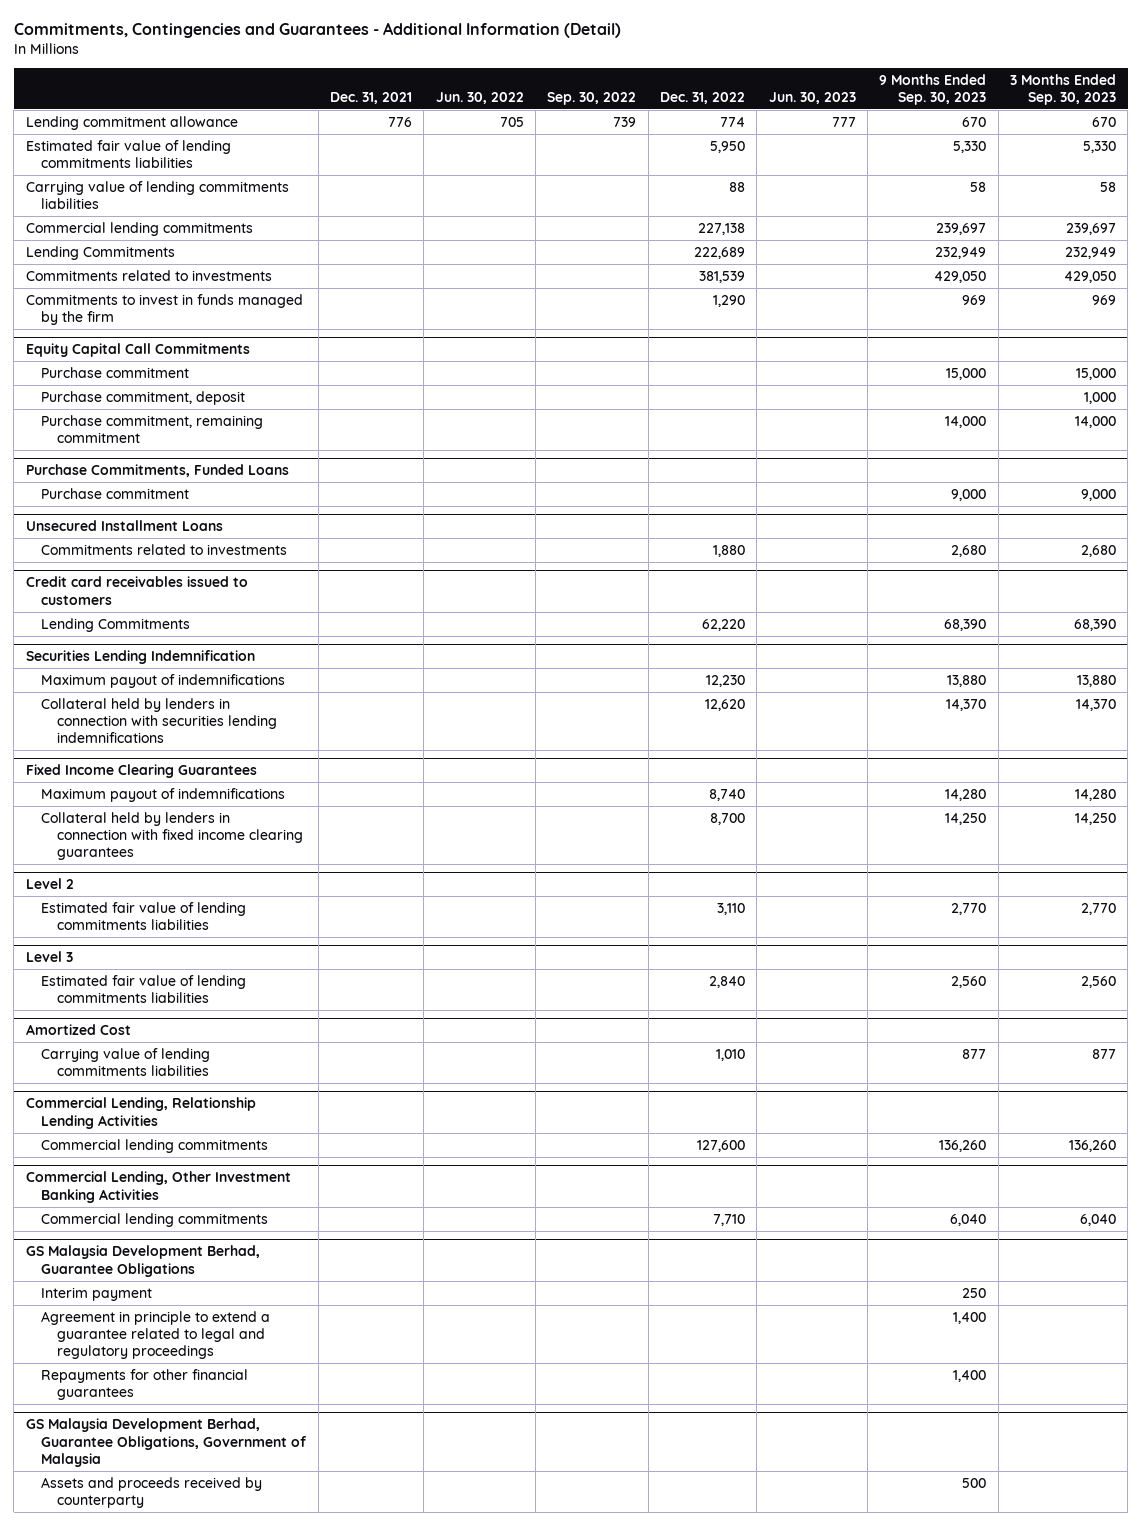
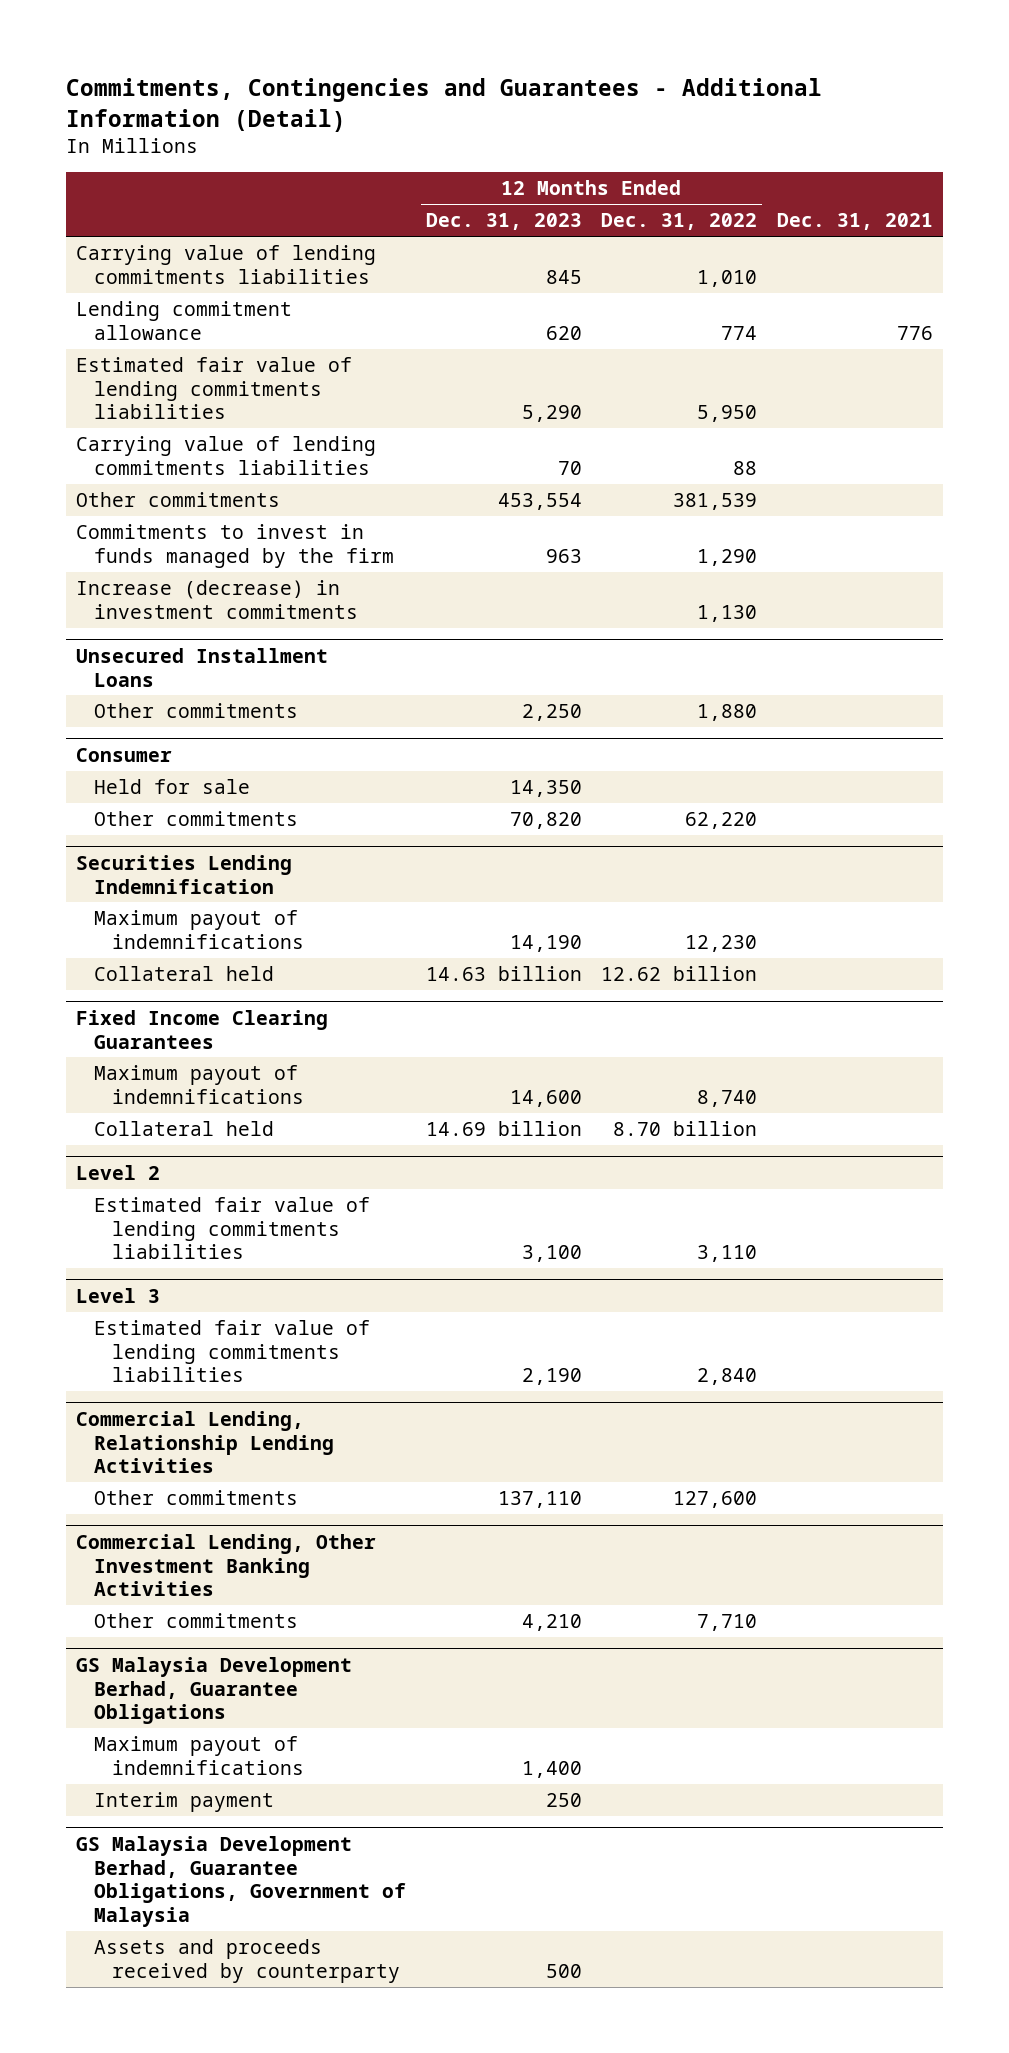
- | Dec. 31, 2021 | Jun. 30, 2022 | Sep. 30, 2022 | Dec. 31, 2022 | Jun. 30, 2023 | 9 Months Ended Sep. 30, 2023 | 3 Months Ended Sep. 30, 2023
+ | 12 Months Ended Dec. 31, 2023 | 12 Months Ended Dec. 31, 2022 | Dec. 31, 2021
+ Carrying value of lending commitments liabilities | 845 | 1,010 |
- Commercial lending commitments | | | | 227,138 | | 239,697 | 239,697
- Lending Commitments | | | | 222,689 | | 232,949 | 232,949
- Commitments related to investments | | | | 381,539 | | 429,050 | 429,050
+ Other commitments | 453,554 | 381,539 |
- Equity Capital Call Commitments
- Purchase commitment | | | | | | 15,000 | 15,000
- Purchase commitment, deposit | | | | | | | 1,000
- Purchase commitment, remaining commitment | | | | | | 14,000 | 14,000
- Purchase Commitments, Funded Loans
- Purchase commitment | | | | | | 9,000 | 9,000
+ Increase (decrease) in investment commitments | | 1,130 |
@ Unsecured Installment Loans
- Commitments related to investments | | | | 1,880 | | 2,680 | 2,680
- Credit card receivables issued to customers
- Lending Commitments | | | | 62,220 | | 68,390 | 68,390
@ Unsecured Installment Loans
+ Other commitments | 2,250 | 1,880 |
+ Consumer
+ Held for sale | 14,350 | |
+ Other commitments | 70,820 | 62,220 |
@ Securities Lending Indemnification
- Collateral held by lenders in connection with securities lending indemnifications | | | | 12,620 | | 14,370 | 14,370
+ Collateral held | 14.63 billion | 12.62 billion |
@ Fixed Income Clearing Guarantees
- Collateral held by lenders in connection with fixed income clearing guarantees | | | | 8,700 | | 14,250 | 14,250
+ Collateral held | 14.69 billion | 8.70 billion |
- Amortized Cost
- Carrying value of lending commitments liabilities | | | | 1,010 | | 877 | 877
@ Commercial Lending, Relationship Lending Activities
- Commercial lending commitments | | | | 127,600 | | 136,260 | 136,260
+ Other commitments | 137,110 | 127,600 |
@ Commercial Lending, Other Investment Banking Activities
- Commercial lending commitments | | | | 7,710 | | 6,040 | 6,040
+ Other commitments | 4,210 | 7,710 |
@ GS Malaysia Development Berhad, Guarantee Obligations
+ Maximum payout of indemnifications | 1,400 | |
- Agreement in principle to extend a guarantee related to legal and regulatory proceedings | | | | | | 1,400 |
- Repayments for other financial guarantees | | | | | | 1,400 |

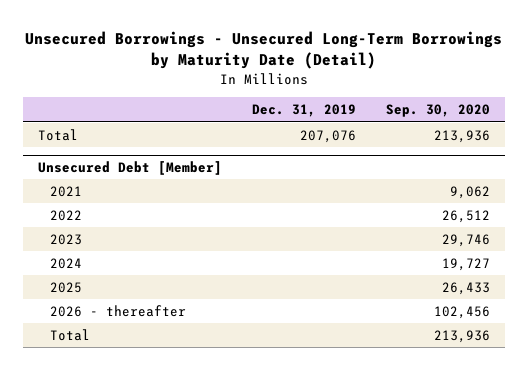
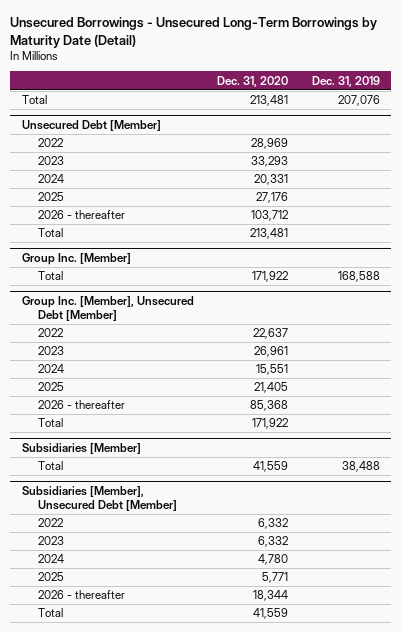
- | Dec. 31, 2019 | Sep. 30, 2020
+ | Dec. 31, 2020 | Dec. 31, 2019
@ Unsecured Debt [Member]
- 2021 | | 9,062
+ Group Inc. [Member]
+ Total | 171,922 | 168,588
+ Group Inc. [Member], Unsecured Debt [Member]
+ 2022 | 22,637 |
+ 2023 | 26,961 |
+ 2024 | 15,551 |
+ 2025 | 21,405 |
+ 2026 - thereafter | 85,368 |
+ Total | 171,922 |
+ Subsidiaries [Member]
+ Total | 41,559 | 38,488
+ Subsidiaries [Member], Unsecured Debt [Member]
+ 2022 | 6,332 |
+ 2023 | 6,332 |
+ 2024 | 4,780 |
+ 2025 | 5,771 |
+ 2026 - thereafter | 18,344 |
+ Total | 41,559 |

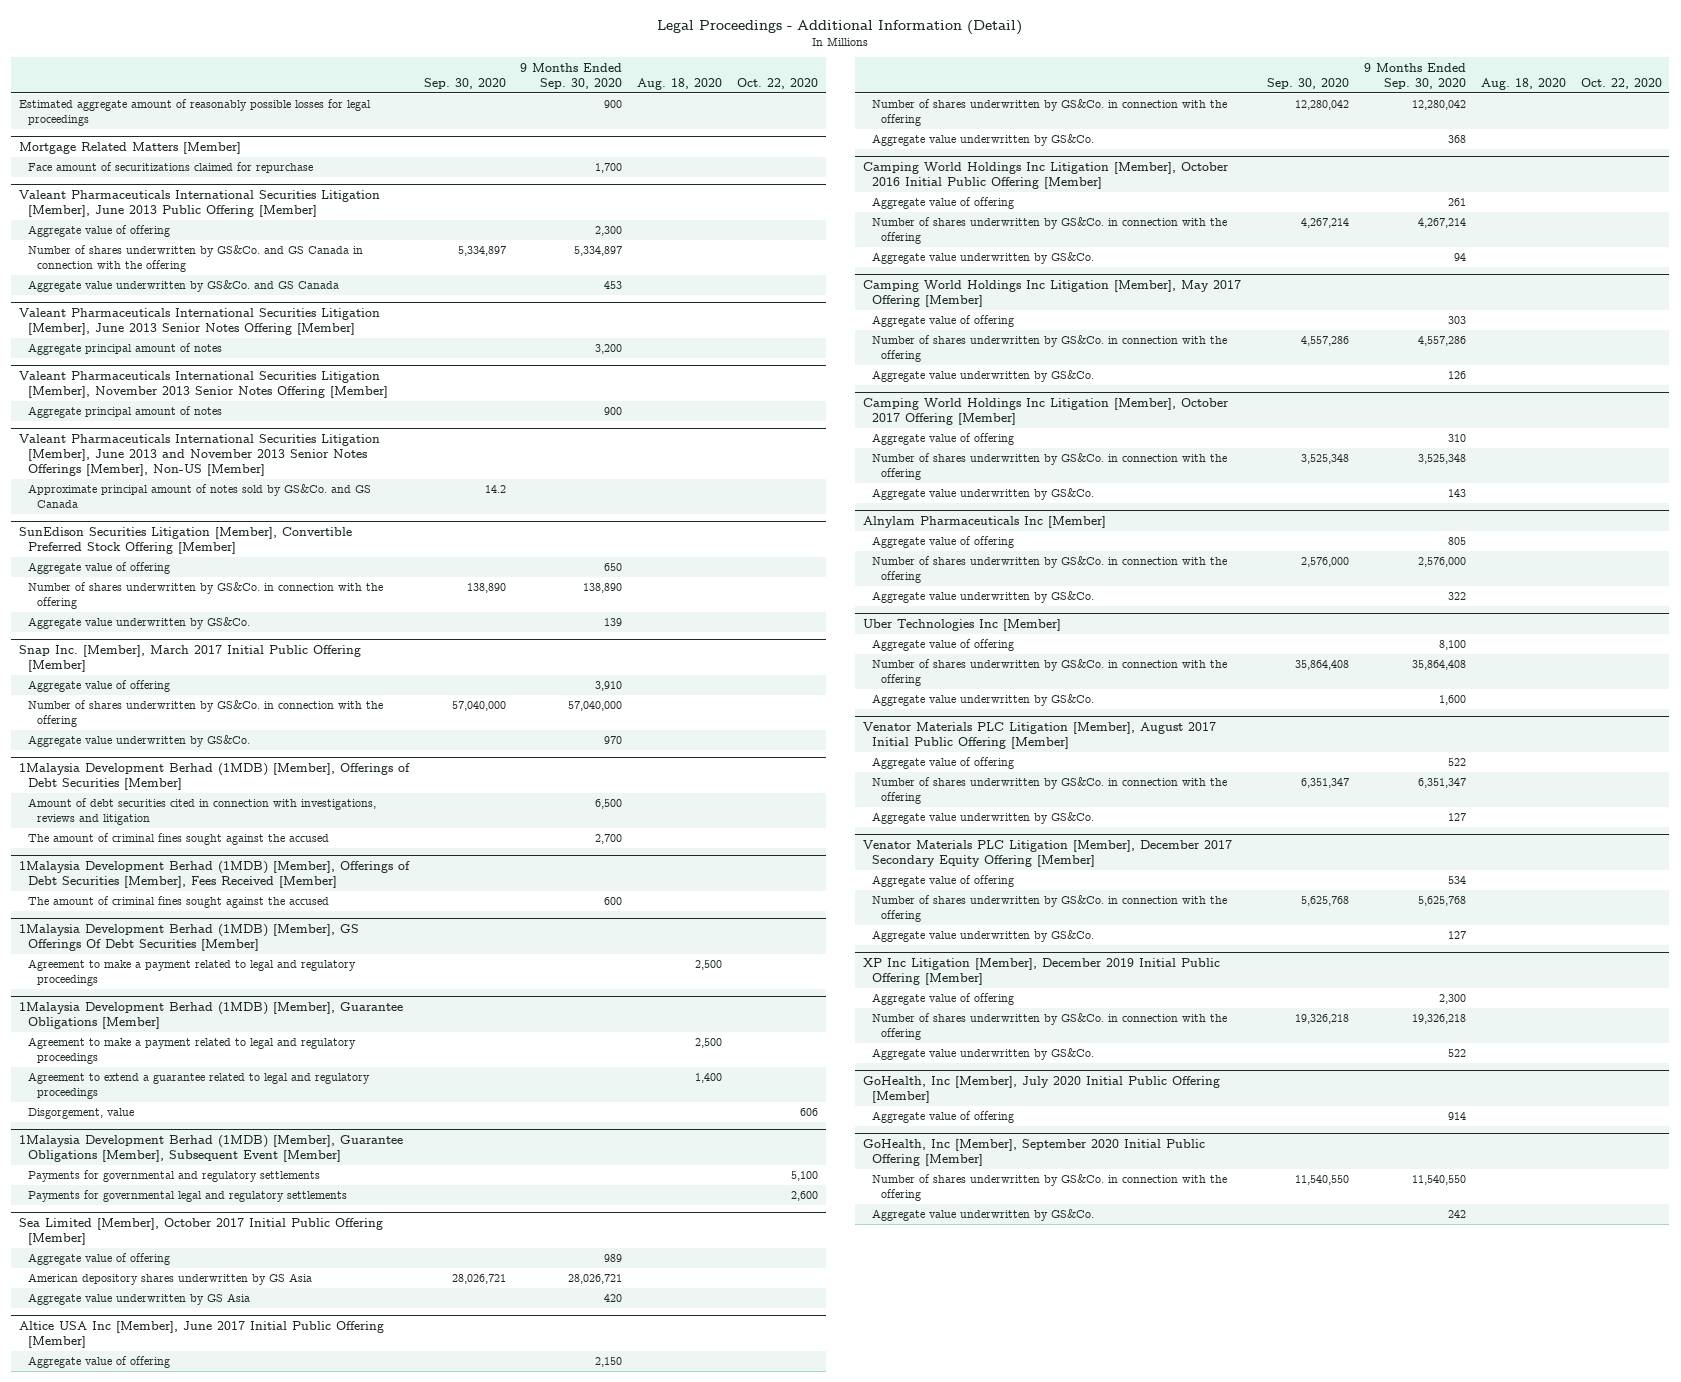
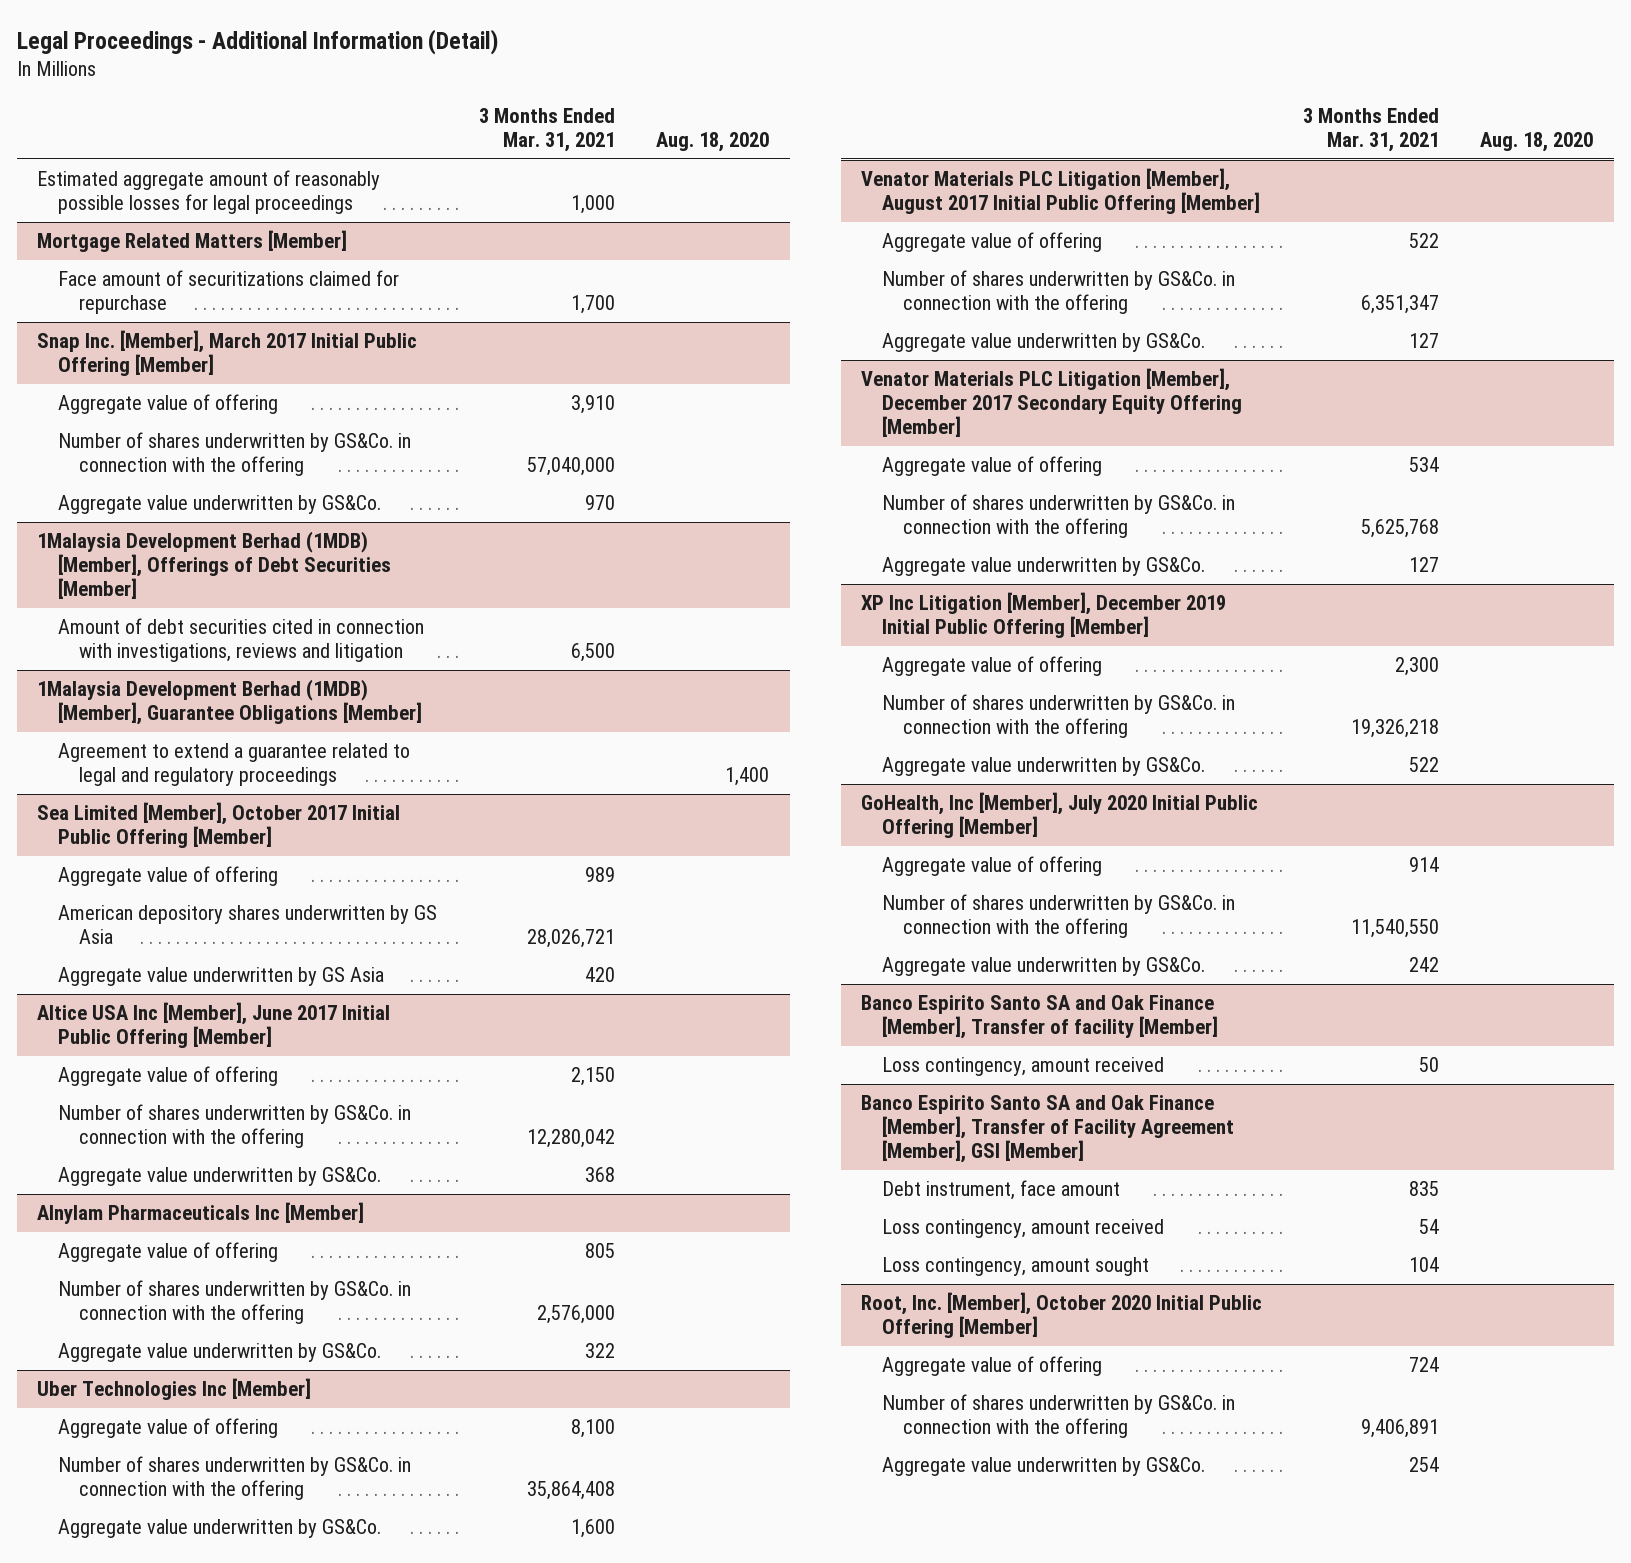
- | Sep. 30, 2020 | 9 Months Ended Sep. 30, 2020 | Aug. 18, 2020 | Oct. 22, 2020
+ | 3 Months Ended Mar. 31, 2021 | Aug. 18, 2020
- Valeant Pharmaceuticals International Securities Litigation [Member], June 2013 Public Offering [Member]
- Aggregate value of offering | | 2,300 | |
- Number of shares underwritten by GS&Co. and GS Canada in connection with the offering | 5,334,897 | 5,334,897 | |
- Aggregate value underwritten by GS&Co. and GS Canada | | 453 | |
- Valeant Pharmaceuticals International Securities Litigation [Member], June 2013 Senior Notes Offering [Member]
- Aggregate principal amount of notes | | 3,200 | |
- Valeant Pharmaceuticals International Securities Litigation [Member], November 2013 Senior Notes Offering [Member]
- Aggregate principal amount of notes | | 900 | |
- Valeant Pharmaceuticals International Securities Litigation [Member], June 2013 and November 2013 Senior Notes Offerings [Member], Non-US [Member]
- Approximate principal amount of notes sold by GS&Co. and GS Canada | 14.2 | | |
- SunEdison Securities Litigation [Member], Convertible Preferred Stock Offering [Member]
- Aggregate value of offering | | 650 | |
- Number of shares underwritten by GS&Co. in connection with the offering | 138,890 | 138,890 | |
- Aggregate value underwritten by GS&Co. | | 139 | |
@ 1Malaysia Development Berhad (1MDB) [Member], Offerings of Debt Securities [Member]
- The amount of criminal fines sought against the accused | | 2,700 | |
- 1Malaysia Development Berhad (1MDB) [Member], Offerings of Debt Securities [Member], Fees Received [Member]
- The amount of criminal fines sought against the accused | | 600 | |
- 1Malaysia Development Berhad (1MDB) [Member], GS Offerings Of Debt Securities [Member]
- Agreement to make a payment related to legal and regulatory proceedings | | | 2,500 |
@ 1Malaysia Development Berhad (1MDB) [Member], Guarantee Obligations [Member]
- Agreement to make a payment related to legal and regulatory proceedings | | | 2,500 |
- Disgorgement, value | | | | 606
- 1Malaysia Development Berhad (1MDB) [Member], Guarantee Obligations [Member], Subsequent Event [Member]
- Payments for governmental and regulatory settlements | | | | 5,100
- Payments for governmental legal and regulatory settlements | | | | 2,600
- Camping World Holdings Inc Litigation [Member], October 2016 Initial Public Offering [Member]
- Aggregate value of offering | | 261 | |
- Number of shares underwritten by GS&Co. in connection with the offering | 4,267,214 | 4,267,214 | |
- Aggregate value underwritten by GS&Co. | | 94 | |
- Camping World Holdings Inc Litigation [Member], May 2017 Offering [Member]
- Aggregate value of offering | | 303 | |
- Number of shares underwritten by GS&Co. in connection with the offering | 4,557,286 | 4,557,286 | |
- Aggregate value underwritten by GS&Co. | | 126 | |
- Camping World Holdings Inc Litigation [Member], October 2017 Offering [Member]
- Aggregate value of offering | | 310 | |
- Number of shares underwritten by GS&Co. in connection with the offering | 3,525,348 | 3,525,348 | |
- Aggregate value underwritten by GS&Co. | | 143 | |
- GoHealth, Inc [Member], September 2020 Initial Public Offering [Member]
@ GoHealth, Inc [Member], July 2020 Initial Public Offering [Member]
+ Number of shares underwritten by GS&Co. in connection with the offering | 11,540,550 |
+ Aggregate value underwritten by GS&Co. | 242 |
+ Banco Espirito Santo SA and Oak Finance [Member], Transfer of facility [Member]
+ Loss contingency, amount received | 50 |
+ Banco Espirito Santo SA and Oak Finance [Member], Transfer of Facility Agreement [Member], GSI [Member]
+ Debt instrument, face amount | 835 |
+ Loss contingency, amount received | 54 |
+ Loss contingency, amount sought | 104 |
+ Root, Inc. [Member], October 2020 Initial Public Offering [Member]
+ Aggregate value of offering | 724 |

